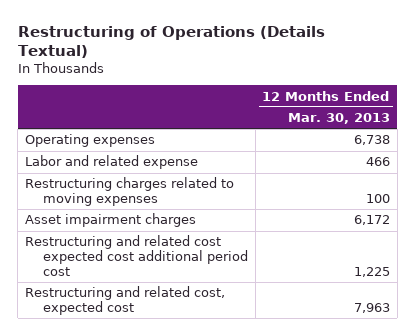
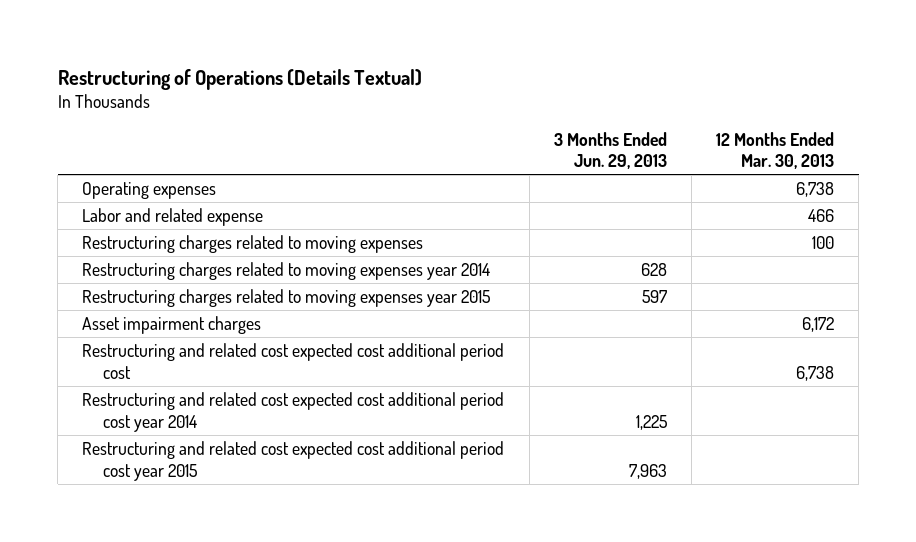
- | 12 Months Ended Mar. 30, 2013
+ | 3 Months Ended Jun. 29, 2013 | 12 Months Ended Mar. 30, 2013
+ Restructuring charges related to moving expenses year 2014 | 628 |
+ Restructuring charges related to moving expenses year 2015 | 597 |
- Restructuring and related cost expected cost additional period cost | 1,225
- Restructuring and related cost, expected cost | 7,963
+ Restructuring and related cost expected cost additional period cost | | 6,738
+ Restructuring and related cost expected cost additional period cost year 2014 | 1,225 |
+ Restructuring and related cost expected cost additional period cost year 2015 | 7,963 |

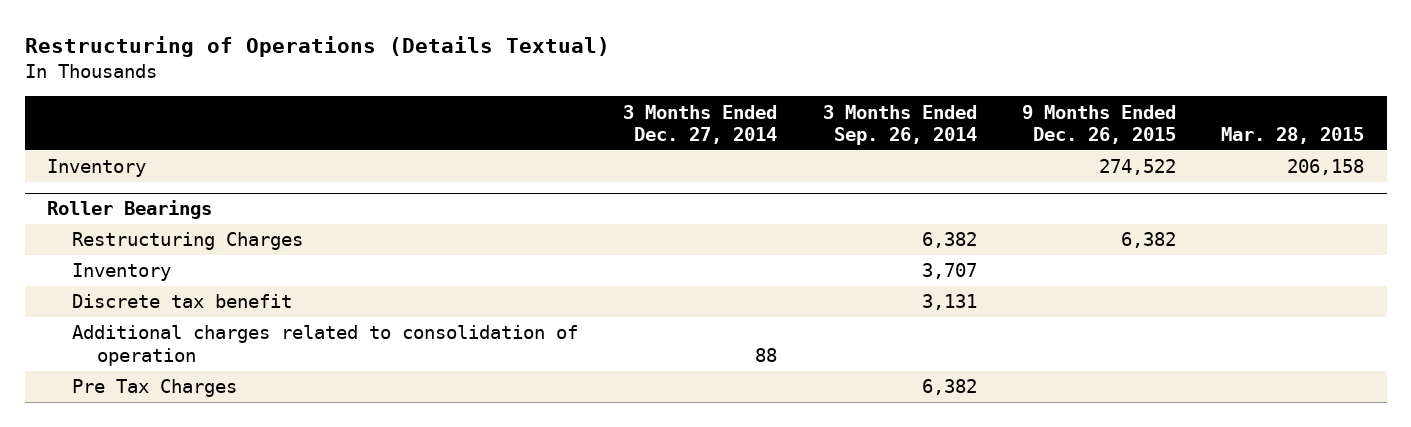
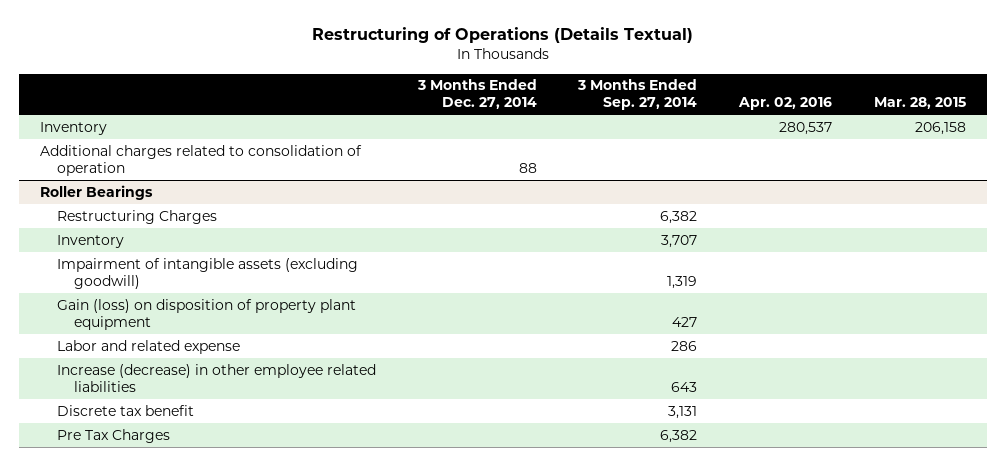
- | 3 Months Ended Dec. 27, 2014 | 3 Months Ended Sep. 26, 2014 | 9 Months Ended Dec. 26, 2015 | Mar. 28, 2015
+ | 3 Months Ended Dec. 27, 2014 | 3 Months Ended Sep. 27, 2014 | Apr. 02, 2016 | Mar. 28, 2015
+ Additional charges related to consolidation of operation | 88 | | |
@ Roller Bearings
+ Impairment of intangible assets (excluding goodwill) | | 1,319 | |
+ Gain (loss) on disposition of property plant equipment | | 427 | |
+ Labor and related expense | | 286 | |
+ Increase (decrease) in other employee related liabilities | | 643 | |
- Additional charges related to consolidation of operation | 88 | | |

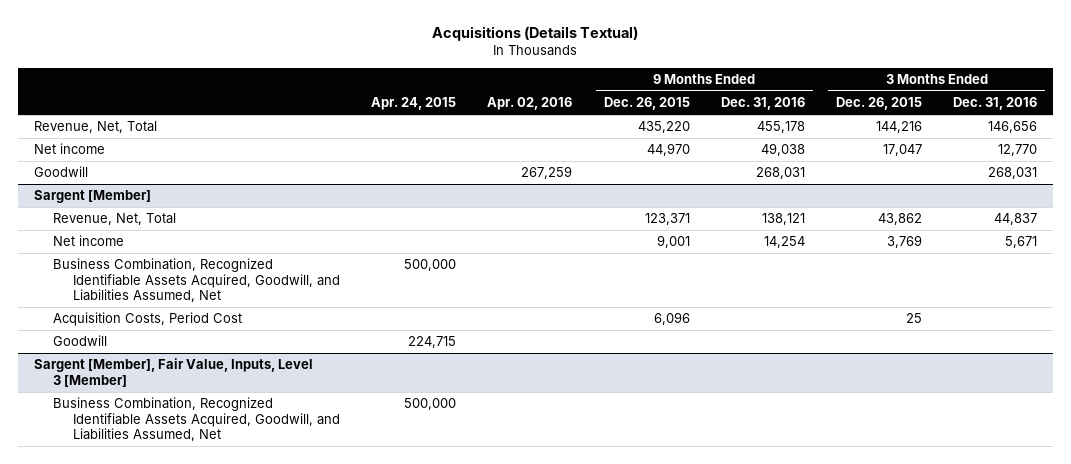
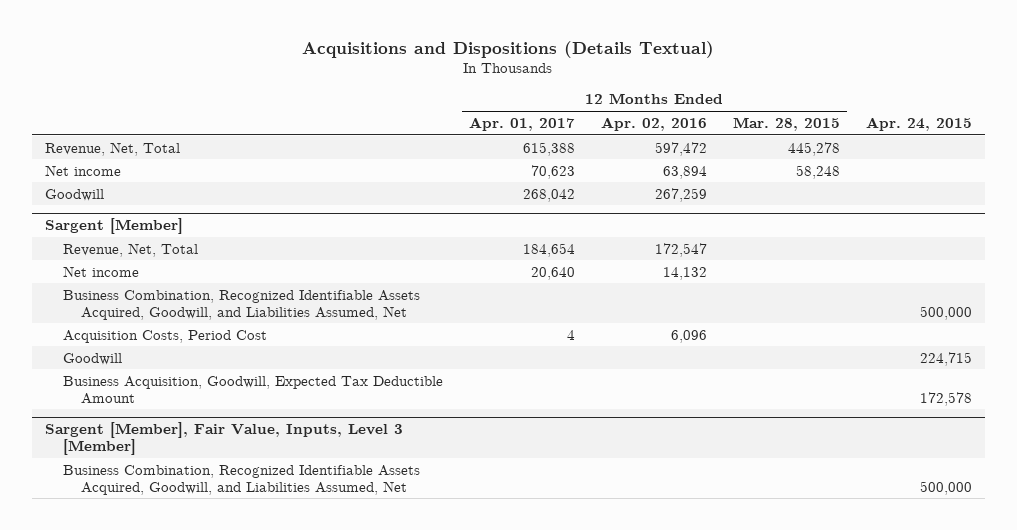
- Acquisitions (Details Textual)
+ Acquisitions and Dispositions (Details Textual)
- | Apr. 24, 2015 | Apr. 02, 2016 | 9 Months Ended Dec. 26, 2015 | 9 Months Ended Dec. 31, 2016 | 3 Months Ended Dec. 26, 2015 | 3 Months Ended Dec. 31, 2016
+ | 12 Months Ended Apr. 01, 2017 | 12 Months Ended Apr. 02, 2016 | 12 Months Ended Mar. 28, 2015 | Apr. 24, 2015
@ Sargent [Member]
+ Business Acquisition, Goodwill, Expected Tax Deductible Amount | | | | 172,578

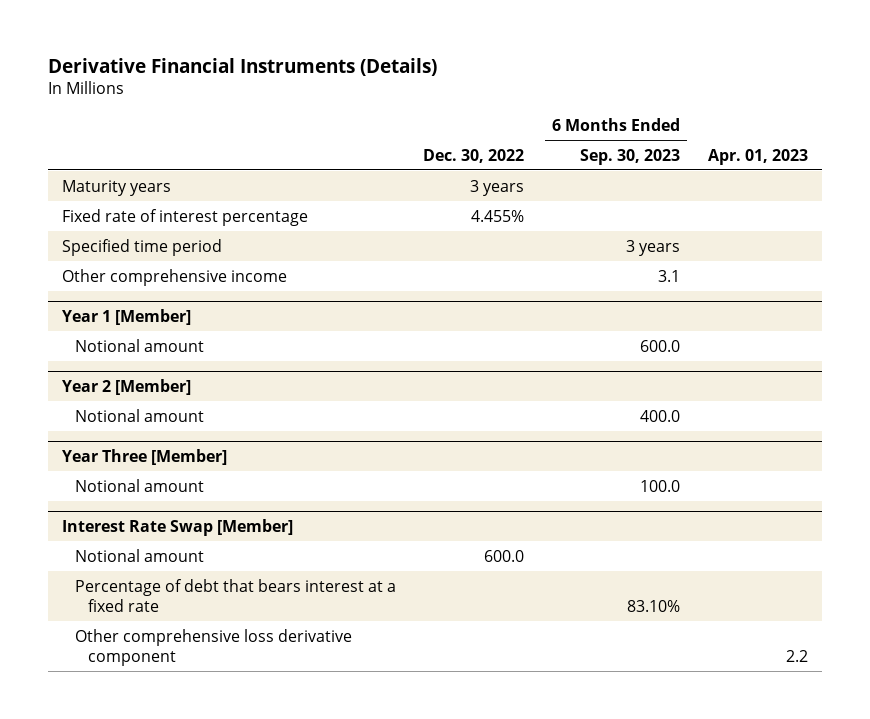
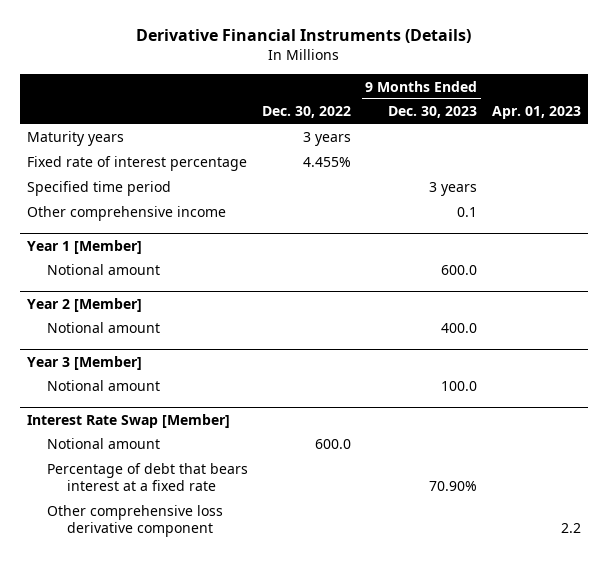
- | Dec. 30, 2022 | 6 Months Ended Sep. 30, 2023 | Apr. 01, 2023
+ | Dec. 30, 2022 | 9 Months Ended Dec. 30, 2023 | Apr. 01, 2023
- Year Three [Member]
+ Year 3 [Member]

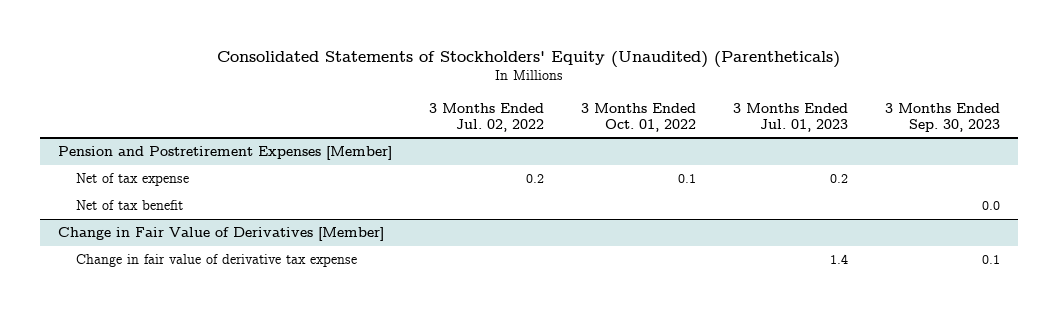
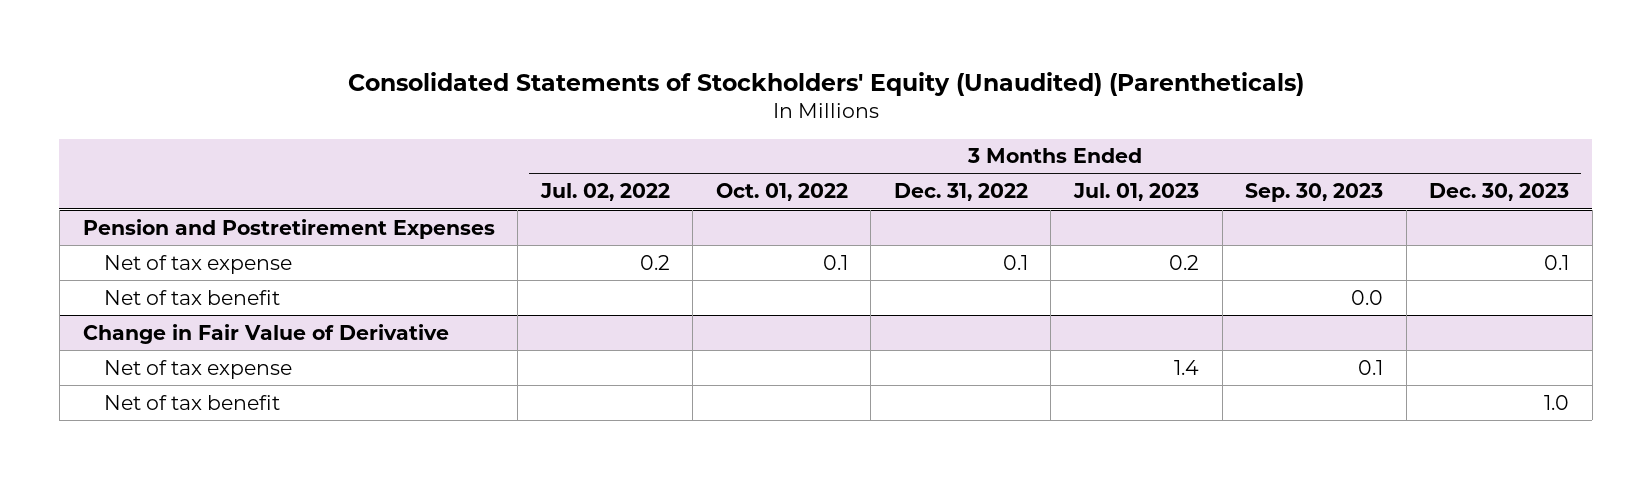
- | 3 Months Ended Jul. 02, 2022 | 3 Months Ended Oct. 01, 2022 | 3 Months Ended Jul. 01, 2023 | 3 Months Ended Sep. 30, 2023
+ | 3 Months Ended Jul. 02, 2022 | 3 Months Ended Oct. 01, 2022 | 3 Months Ended Dec. 31, 2022 | 3 Months Ended Jul. 01, 2023 | 3 Months Ended Sep. 30, 2023 | 3 Months Ended Dec. 30, 2023
- Pension and Postretirement Expenses [Member]
+ Pension and Postretirement Expenses
- Change in Fair Value of Derivatives [Member]
- Change in fair value of derivative tax expense | | | 1.4 | 0.1
+ Change in Fair Value of Derivative
+ Net of tax expense | | | | 1.4 | 0.1 |
+ Net of tax benefit | | | | | | 1.0

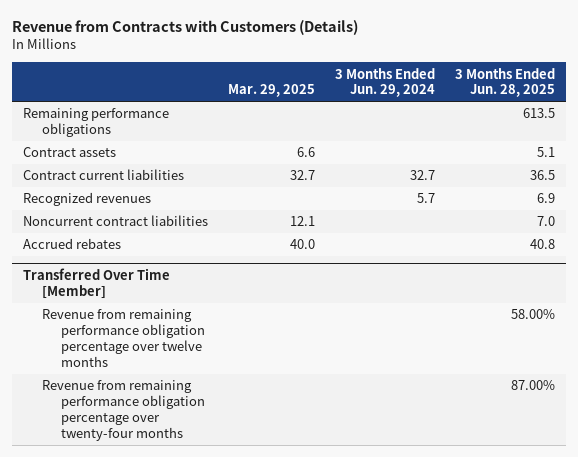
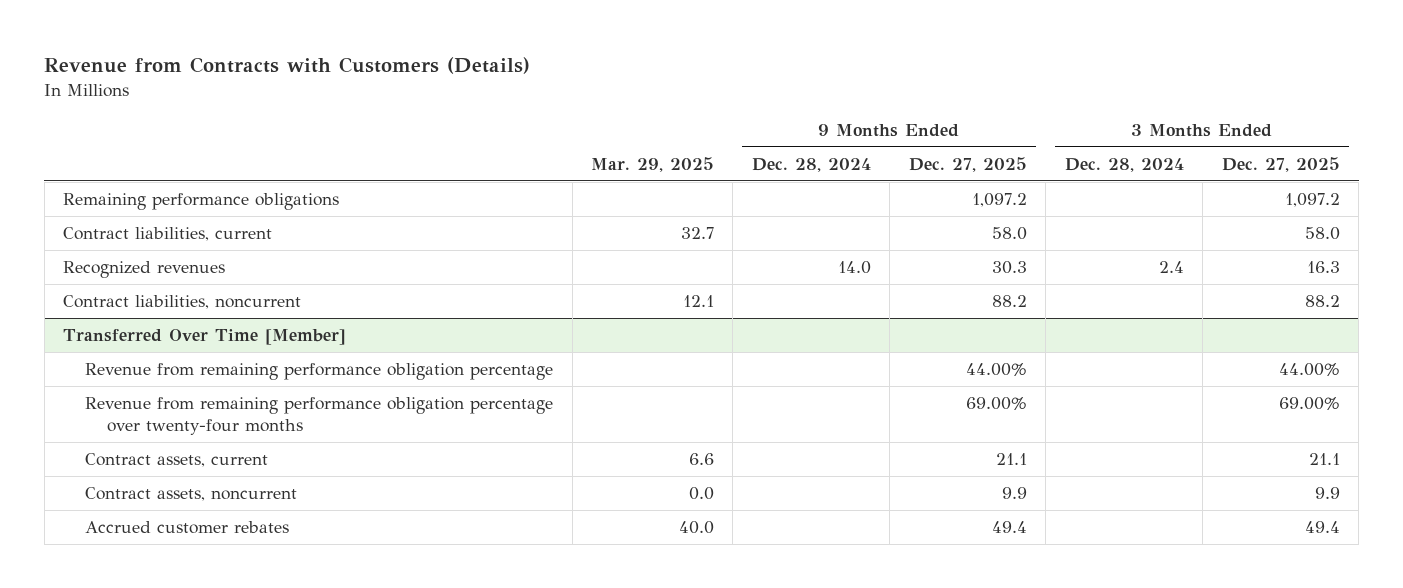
- | Mar. 29, 2025 | 3 Months Ended Jun. 29, 2024 | 3 Months Ended Jun. 28, 2025
+ | Mar. 29, 2025 | 9 Months Ended Dec. 28, 2024 | 9 Months Ended Dec. 27, 2025 | 3 Months Ended Dec. 28, 2024 | 3 Months Ended Dec. 27, 2025
- Contract assets | 6.6 | | 5.1
- Contract current liabilities | 32.7 | 32.7 | 36.5
+ Contract liabilities, current | 32.7 | | 58.0 | | 58.0
- Noncurrent contract liabilities | 12.1 | | 7.0
- Accrued rebates | 40.0 | | 40.8
+ Contract liabilities, noncurrent | 12.1 | | 88.2 | | 88.2
@ Transferred Over Time [Member]
- Revenue from remaining performance obligation percentage over twelve months | | | 58.00%
+ Revenue from remaining performance obligation percentage | | | 44.00% | | 44.00%
+ Contract assets, current | 6.6 | | 21.1 | | 21.1
+ Contract assets, noncurrent | 0.0 | | 9.9 | | 9.9
+ Accrued customer rebates | 40.0 | | 49.4 | | 49.4

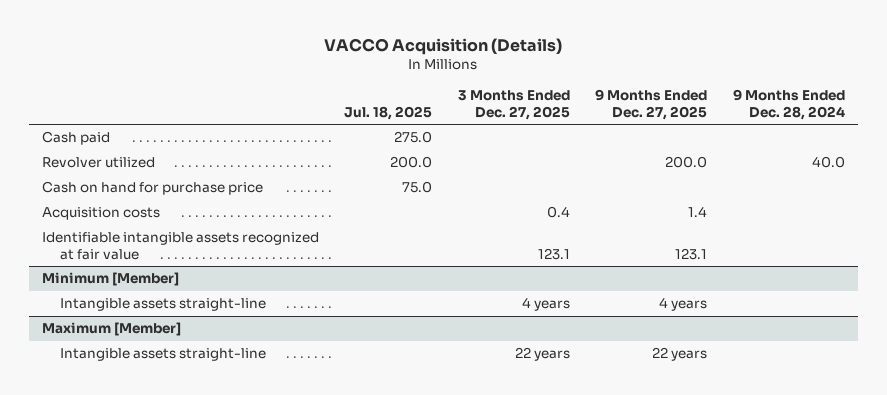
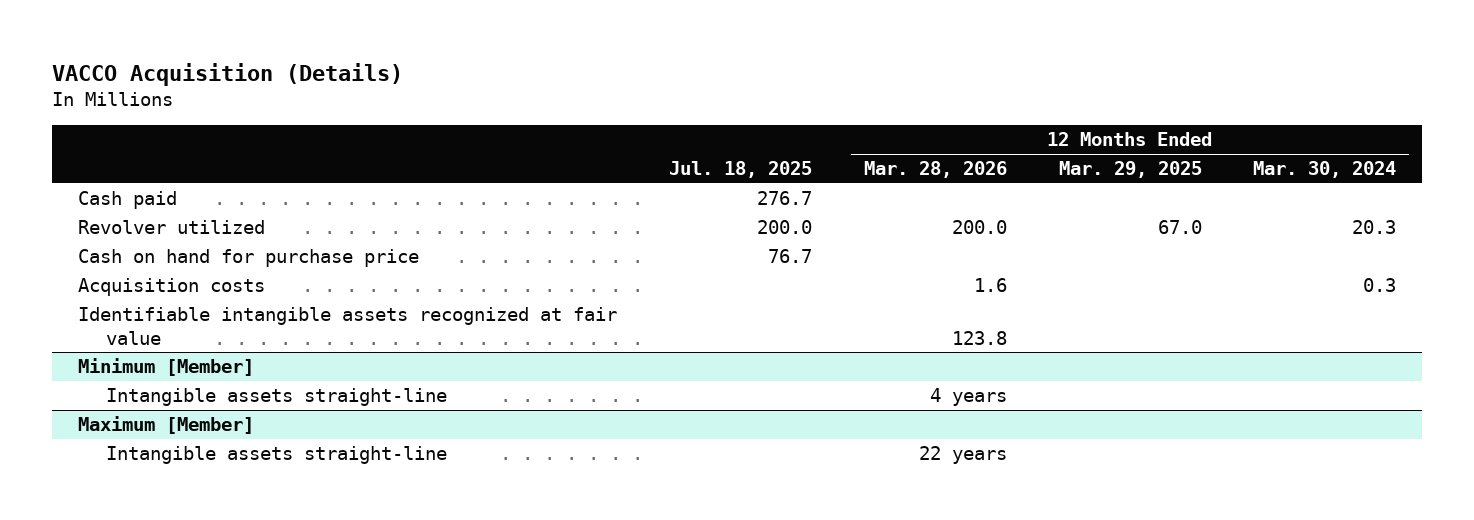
- | Jul. 18, 2025 | 3 Months Ended Dec. 27, 2025 | 9 Months Ended Dec. 27, 2025 | 9 Months Ended Dec. 28, 2024
+ | Jul. 18, 2025 | 12 Months Ended Mar. 28, 2026 | 12 Months Ended Mar. 29, 2025 | 12 Months Ended Mar. 30, 2024
- Cash paid | 275.0 | | |
+ Cash paid | 276.7 | | |
- Cash on hand for purchase price | 75.0 | | |
+ Cash on hand for purchase price | 76.7 | | |

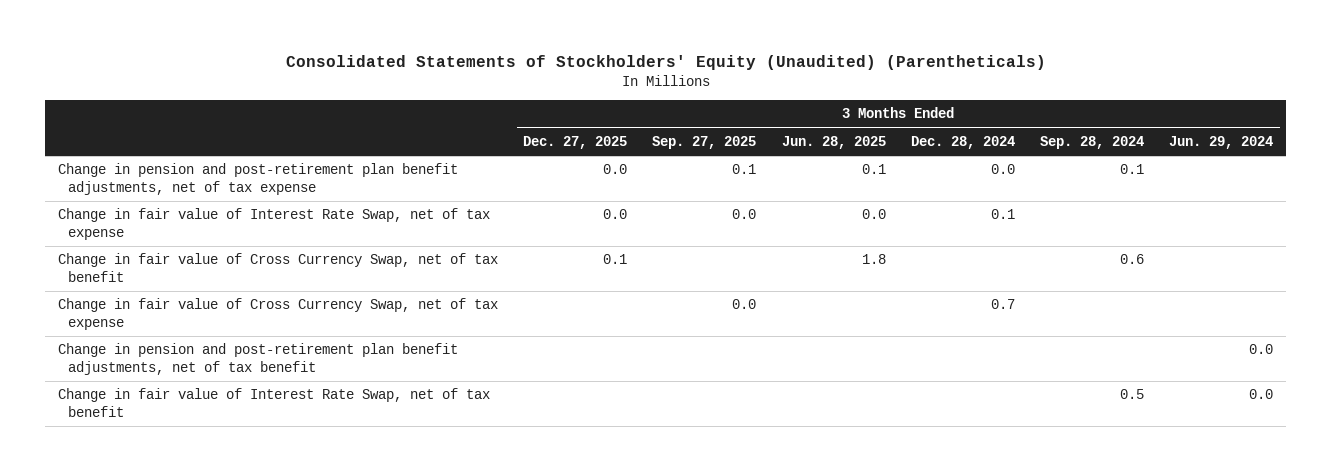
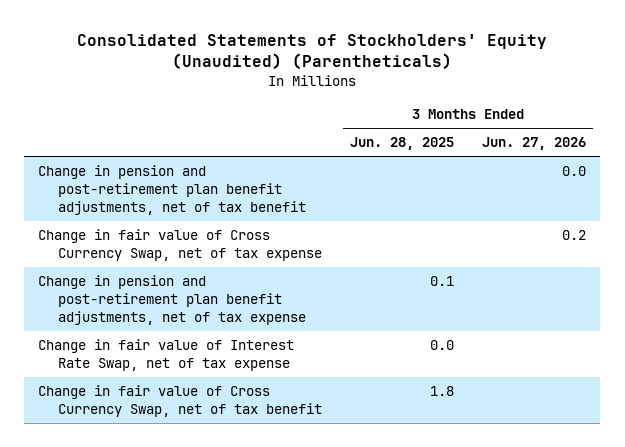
- | 3 Months Ended Dec. 27, 2025 | 3 Months Ended Sep. 27, 2025 | 3 Months Ended Jun. 28, 2025 | 3 Months Ended Dec. 28, 2024 | 3 Months Ended Sep. 28, 2024 | 3 Months Ended Jun. 29, 2024
+ | 3 Months Ended Jun. 28, 2025 | 3 Months Ended Jun. 27, 2026
moved up: Change in pension and post-retirement plan benefit adjustments, net of tax benefit | | 0.0
moved up: Change in fair value of Cross Currency Swap, net of tax expense | | 0.2
- Change in fair value of Interest Rate Swap, net of tax benefit | | | | | 0.5 | 0.0

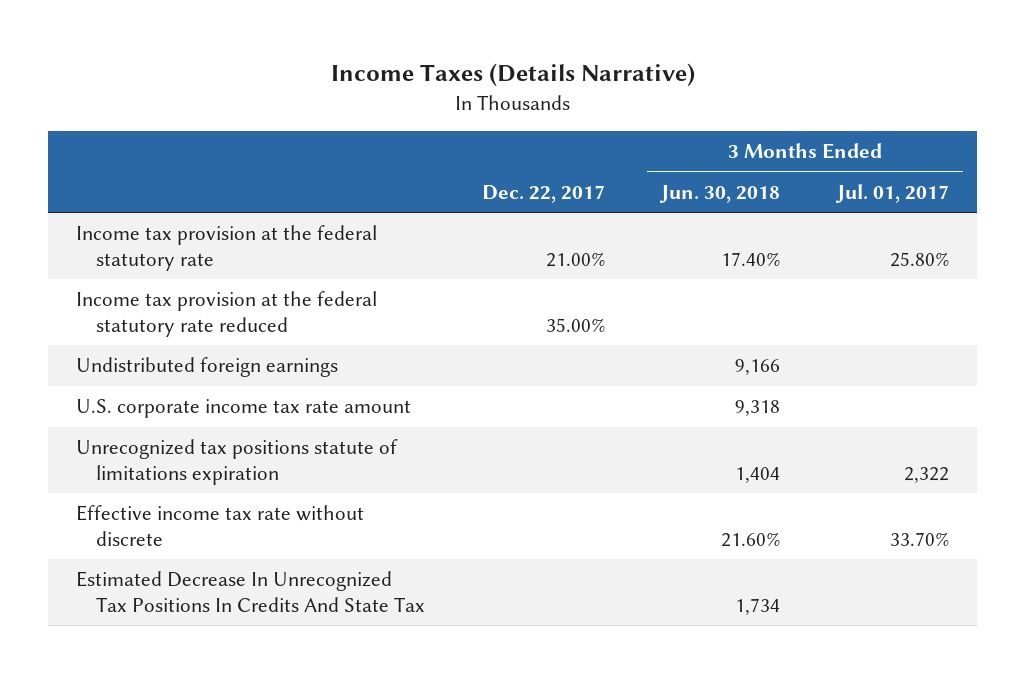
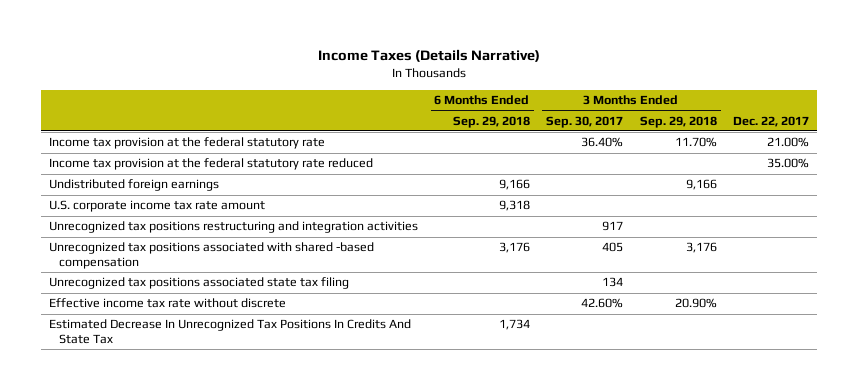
- | Dec. 22, 2017 | 3 Months Ended Jun. 30, 2018 | 3 Months Ended Jul. 01, 2017
+ | 6 Months Ended Sep. 29, 2018 | 3 Months Ended Sep. 30, 2017 | 3 Months Ended Sep. 29, 2018 | Dec. 22, 2017
- Unrecognized tax positions statute of limitations expiration | | 1,404 | 2,322
+ Unrecognized tax positions restructuring and integration activities | | 917 | |
+ Unrecognized tax positions associated with shared -based compensation | 3,176 | 405 | 3,176 |
+ Unrecognized tax positions associated state tax filing | | 134 | |

